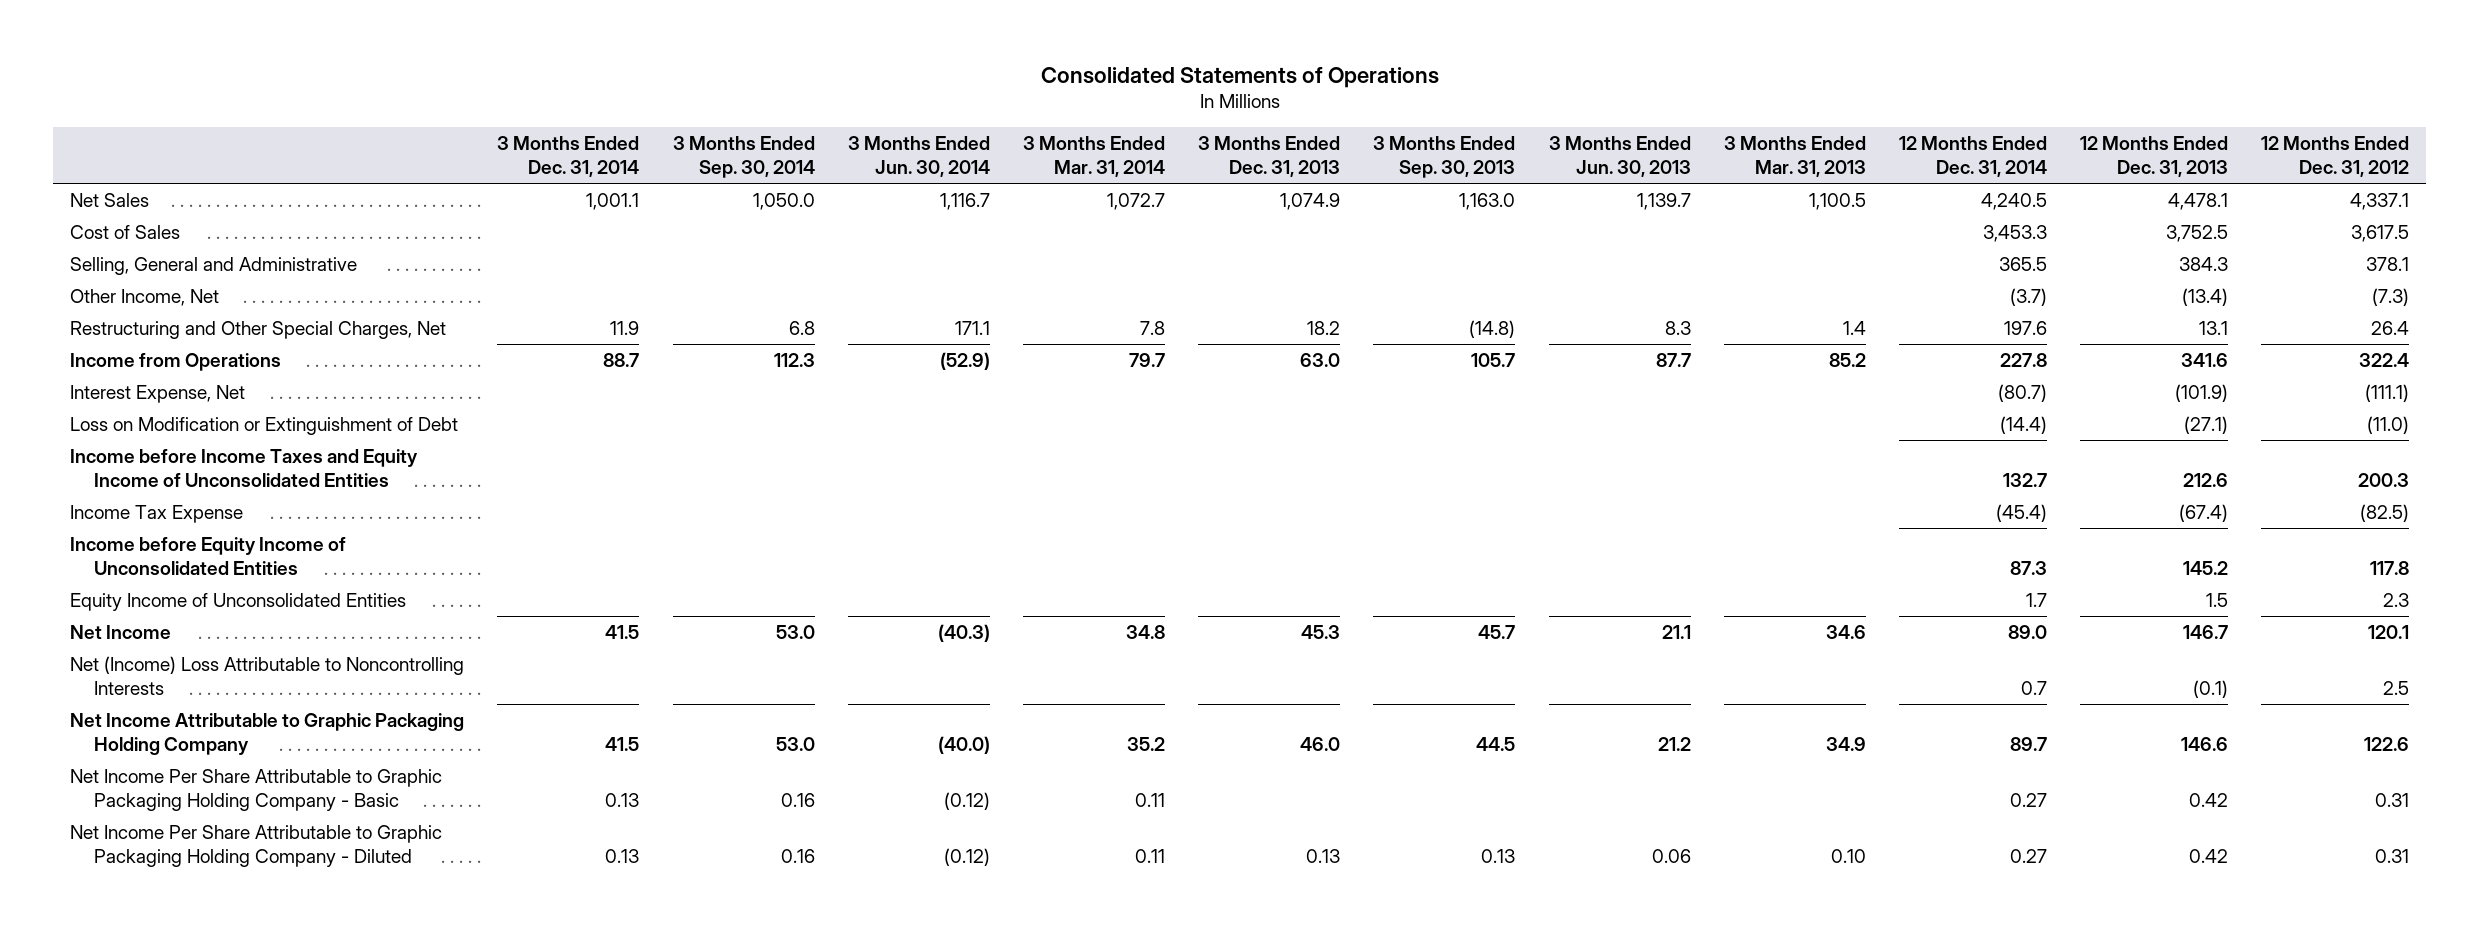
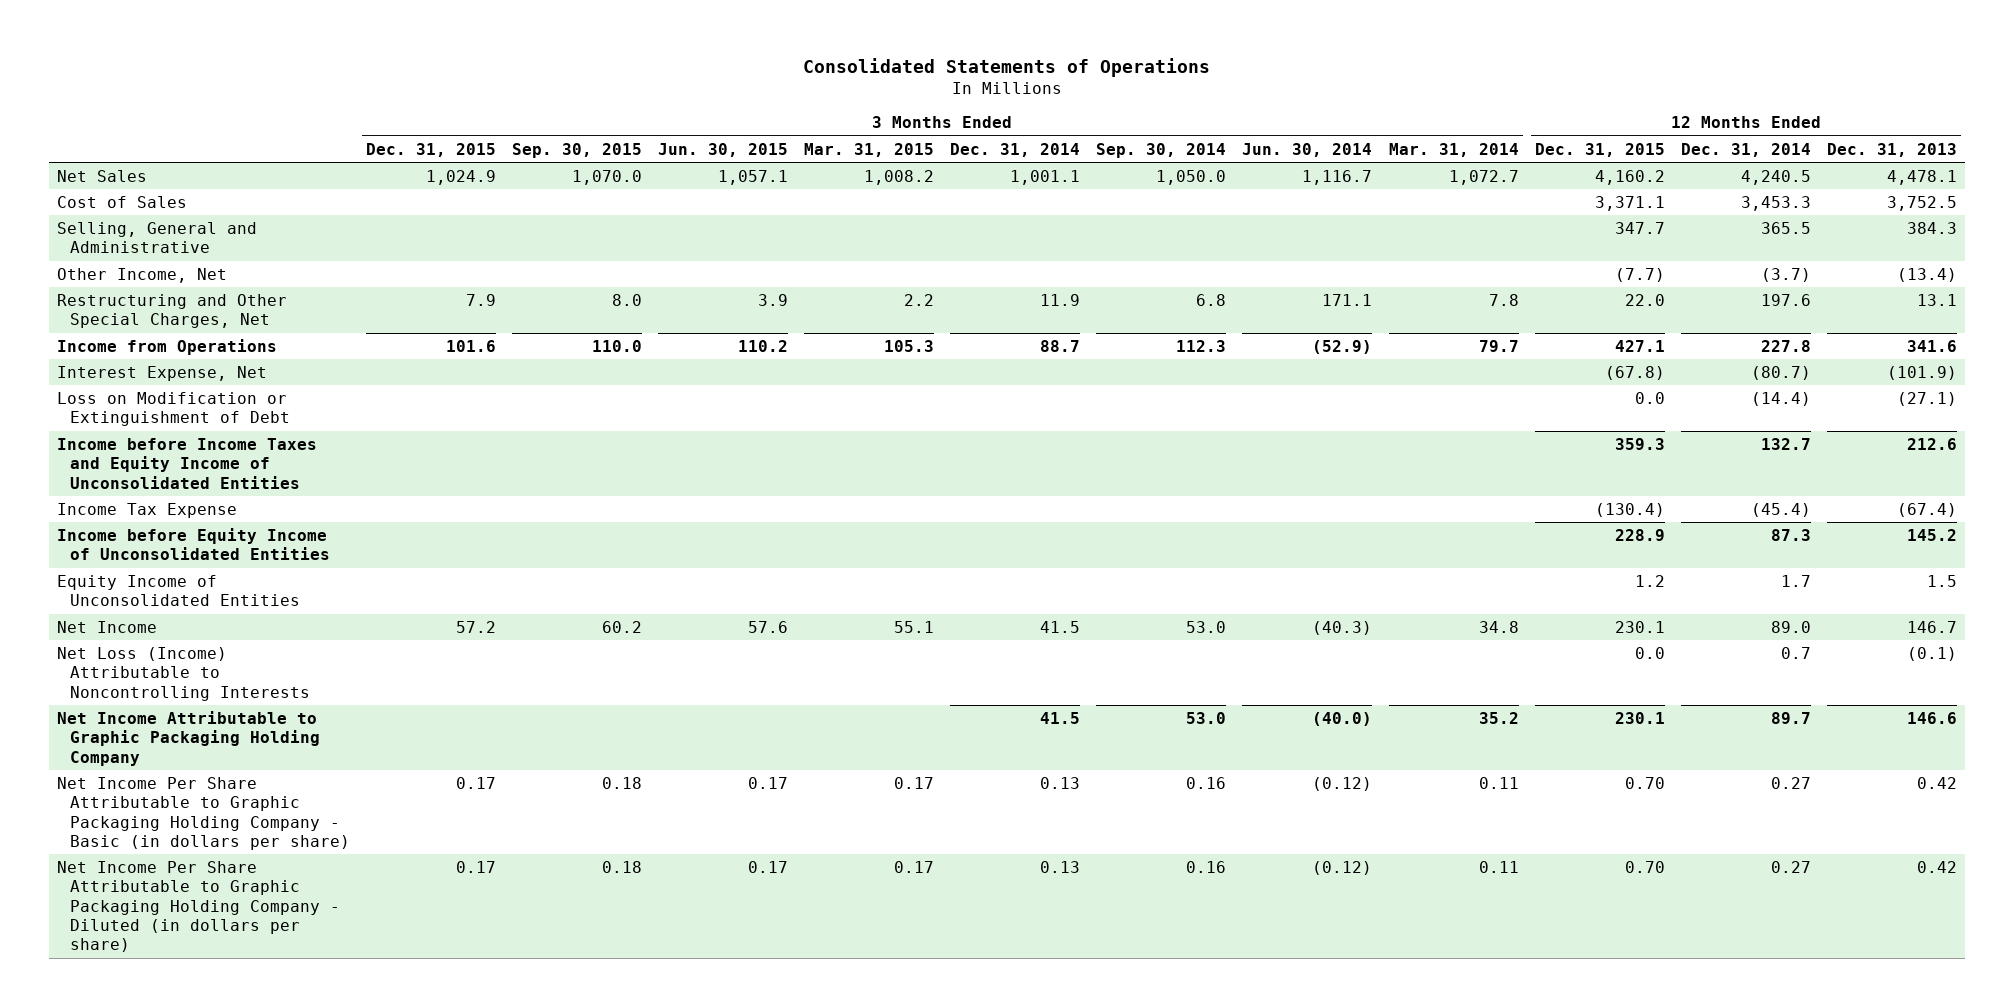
- | 3 Months Ended Dec. 31, 2014 | 3 Months Ended Sep. 30, 2014 | 3 Months Ended Jun. 30, 2014 | 3 Months Ended Mar. 31, 2014 | 3 Months Ended Dec. 31, 2013 | 3 Months Ended Sep. 30, 2013 | 3 Months Ended Jun. 30, 2013 | 3 Months Ended Mar. 31, 2013 | 12 Months Ended Dec. 31, 2014 | 12 Months Ended Dec. 31, 2013 | 12 Months Ended Dec. 31, 2012
+ | 3 Months Ended Dec. 31, 2015 | 3 Months Ended Sep. 30, 2015 | 3 Months Ended Jun. 30, 2015 | 3 Months Ended Mar. 31, 2015 | 3 Months Ended Dec. 31, 2014 | 3 Months Ended Sep. 30, 2014 | 3 Months Ended Jun. 30, 2014 | 3 Months Ended Mar. 31, 2014 | 12 Months Ended Dec. 31, 2015 | 12 Months Ended Dec. 31, 2014 | 12 Months Ended Dec. 31, 2013
- Net (Income) Loss Attributable to Noncontrolling Interests | | | | | | | | | 0.7 | (0.1) | 2.5
+ Net Loss (Income) Attributable to Noncontrolling Interests | | | | | | | | | 0.0 | 0.7 | (0.1)
- Net Income Per Share Attributable to Graphic Packaging Holding Company - Basic | 0.13 | 0.16 | (0.12) | 0.11 | | | | | 0.27 | 0.42 | 0.31
- Net Income Per Share Attributable to Graphic Packaging Holding Company - Diluted | 0.13 | 0.16 | (0.12) | 0.11 | 0.13 | 0.13 | 0.06 | 0.10 | 0.27 | 0.42 | 0.31
+ Net Income Per Share Attributable to Graphic Packaging Holding Company - Basic (in dollars per share) | 0.17 | 0.18 | 0.17 | 0.17 | 0.13 | 0.16 | (0.12) | 0.11 | 0.70 | 0.27 | 0.42
+ Net Income Per Share Attributable to Graphic Packaging Holding Company - Diluted (in dollars per share) | 0.17 | 0.18 | 0.17 | 0.17 | 0.13 | 0.16 | (0.12) | 0.11 | 0.70 | 0.27 | 0.42

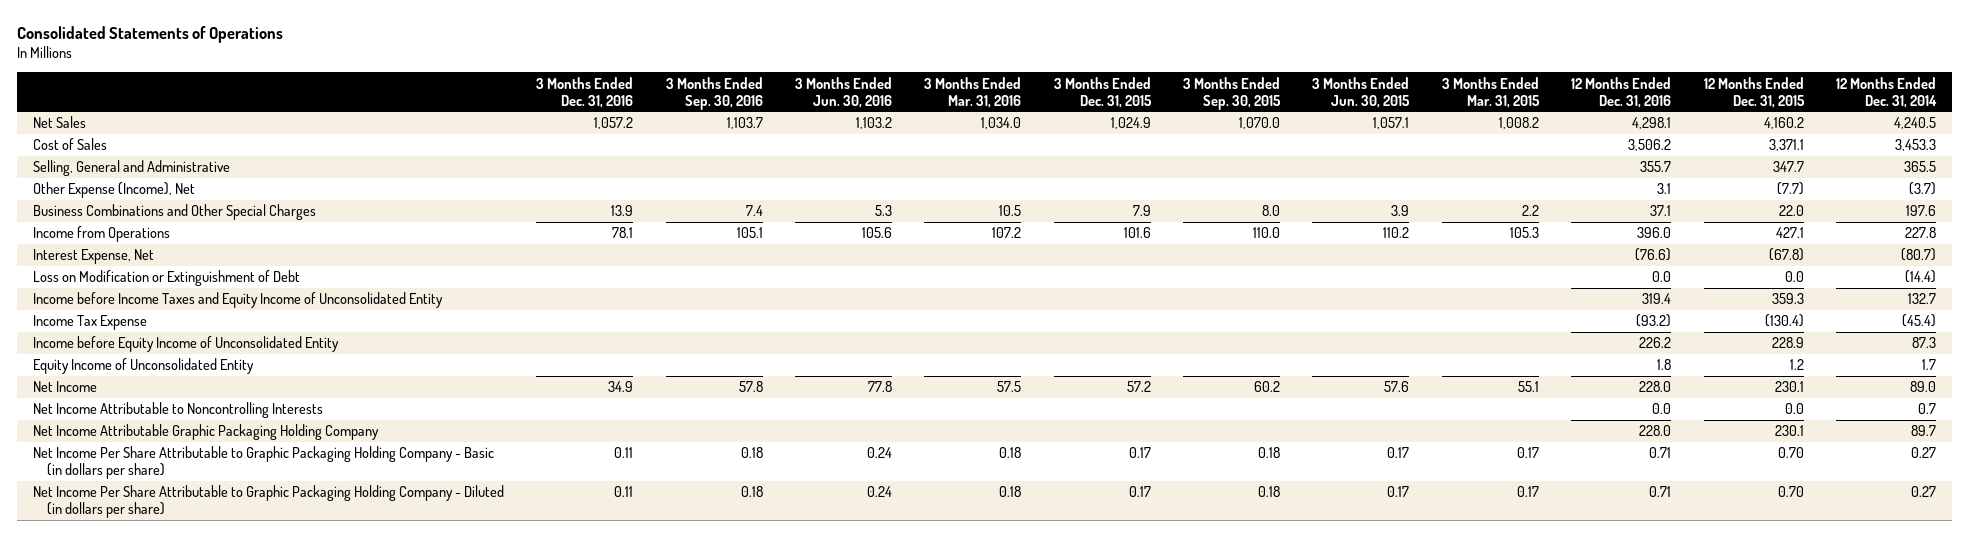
- | 3 Months Ended Dec. 31, 2015 | 3 Months Ended Sep. 30, 2015 | 3 Months Ended Jun. 30, 2015 | 3 Months Ended Mar. 31, 2015 | 3 Months Ended Dec. 31, 2014 | 3 Months Ended Sep. 30, 2014 | 3 Months Ended Jun. 30, 2014 | 3 Months Ended Mar. 31, 2014 | 12 Months Ended Dec. 31, 2015 | 12 Months Ended Dec. 31, 2014 | 12 Months Ended Dec. 31, 2013
+ | 3 Months Ended Dec. 31, 2016 | 3 Months Ended Sep. 30, 2016 | 3 Months Ended Jun. 30, 2016 | 3 Months Ended Mar. 31, 2016 | 3 Months Ended Dec. 31, 2015 | 3 Months Ended Sep. 30, 2015 | 3 Months Ended Jun. 30, 2015 | 3 Months Ended Mar. 31, 2015 | 12 Months Ended Dec. 31, 2016 | 12 Months Ended Dec. 31, 2015 | 12 Months Ended Dec. 31, 2014
- Other Income, Net | | | | | | | | | (7.7) | (3.7) | (13.4)
- Restructuring and Other Special Charges, Net | 7.9 | 8.0 | 3.9 | 2.2 | 11.9 | 6.8 | 171.1 | 7.8 | 22.0 | 197.6 | 13.1
+ Other Expense (Income), Net | | | | | | | | | 3.1 | (7.7) | (3.7)
+ Business Combinations and Other Special Charges | 13.9 | 7.4 | 5.3 | 10.5 | 7.9 | 8.0 | 3.9 | 2.2 | 37.1 | 22.0 | 197.6
- Income before Income Taxes and Equity Income of Unconsolidated Entities | | | | | | | | | 359.3 | 132.7 | 212.6
+ Income before Income Taxes and Equity Income of Unconsolidated Entity | | | | | | | | | 319.4 | 359.3 | 132.7
- Income before Equity Income of Unconsolidated Entities | | | | | | | | | 228.9 | 87.3 | 145.2
- Equity Income of Unconsolidated Entities | | | | | | | | | 1.2 | 1.7 | 1.5
+ Income before Equity Income of Unconsolidated Entity | | | | | | | | | 226.2 | 228.9 | 87.3
+ Equity Income of Unconsolidated Entity | | | | | | | | | 1.8 | 1.2 | 1.7
- Net Loss (Income) Attributable to Noncontrolling Interests | | | | | | | | | 0.0 | 0.7 | (0.1)
- Net Income Attributable to Graphic Packaging Holding Company | | | | | 41.5 | 53.0 | (40.0) | 35.2 | 230.1 | 89.7 | 146.6
+ Net Income Attributable to Noncontrolling Interests | | | | | | | | | 0.0 | 0.0 | 0.7
+ Net Income Attributable Graphic Packaging Holding Company | | | | | | | | | 228.0 | 230.1 | 89.7

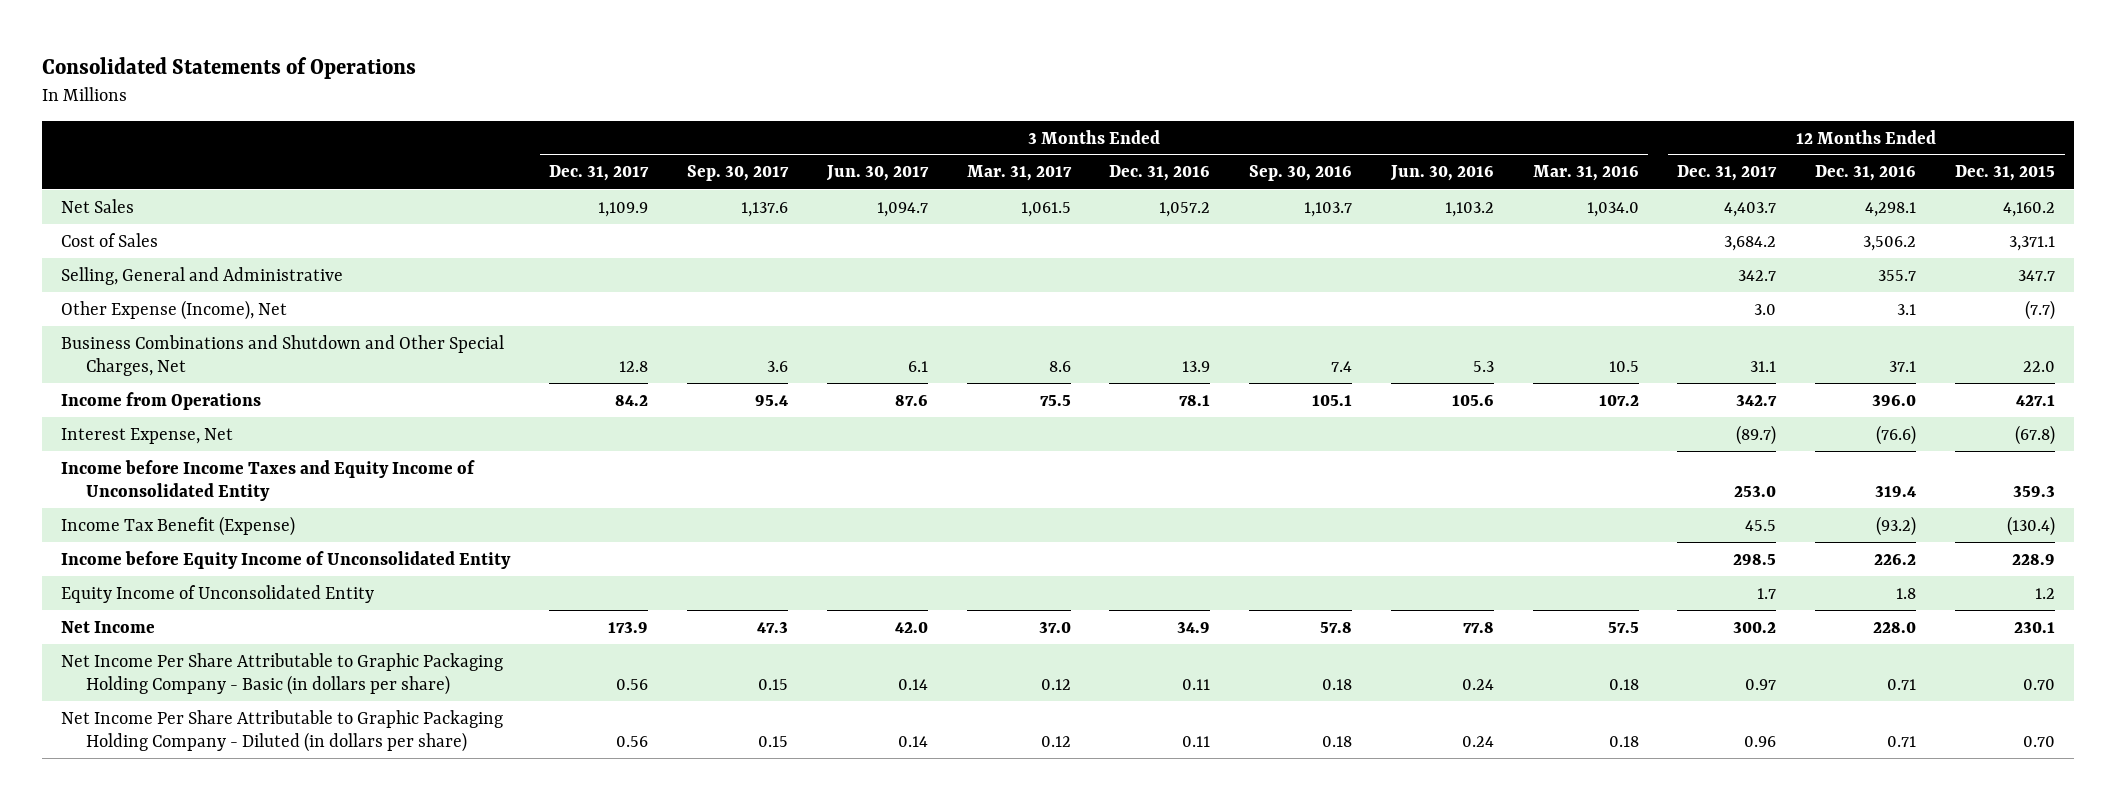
- | 3 Months Ended Dec. 31, 2016 | 3 Months Ended Sep. 30, 2016 | 3 Months Ended Jun. 30, 2016 | 3 Months Ended Mar. 31, 2016 | 3 Months Ended Dec. 31, 2015 | 3 Months Ended Sep. 30, 2015 | 3 Months Ended Jun. 30, 2015 | 3 Months Ended Mar. 31, 2015 | 12 Months Ended Dec. 31, 2016 | 12 Months Ended Dec. 31, 2015 | 12 Months Ended Dec. 31, 2014
+ | 3 Months Ended Dec. 31, 2017 | 3 Months Ended Sep. 30, 2017 | 3 Months Ended Jun. 30, 2017 | 3 Months Ended Mar. 31, 2017 | 3 Months Ended Dec. 31, 2016 | 3 Months Ended Sep. 30, 2016 | 3 Months Ended Jun. 30, 2016 | 3 Months Ended Mar. 31, 2016 | 12 Months Ended Dec. 31, 2017 | 12 Months Ended Dec. 31, 2016 | 12 Months Ended Dec. 31, 2015
- Business Combinations and Other Special Charges | 13.9 | 7.4 | 5.3 | 10.5 | 7.9 | 8.0 | 3.9 | 2.2 | 37.1 | 22.0 | 197.6
+ Business Combinations and Shutdown and Other Special Charges, Net | 12.8 | 3.6 | 6.1 | 8.6 | 13.9 | 7.4 | 5.3 | 10.5 | 31.1 | 37.1 | 22.0
- Loss on Modification or Extinguishment of Debt | | | | | | | | | 0.0 | 0.0 | (14.4)
- Income Tax Expense | | | | | | | | | (93.2) | (130.4) | (45.4)
+ Income Tax Benefit (Expense) | | | | | | | | | 45.5 | (93.2) | (130.4)
- Net Income Attributable to Noncontrolling Interests | | | | | | | | | 0.0 | 0.0 | 0.7
- Net Income Attributable Graphic Packaging Holding Company | | | | | | | | | 228.0 | 230.1 | 89.7

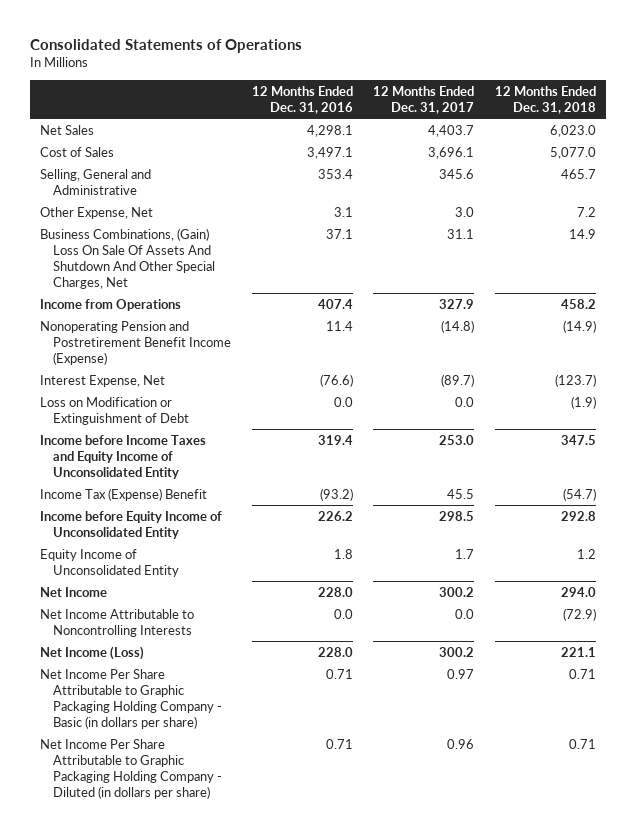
- | 3 Months Ended Dec. 31, 2017 | 3 Months Ended Sep. 30, 2017 | 3 Months Ended Jun. 30, 2017 | 3 Months Ended Mar. 31, 2017 | 3 Months Ended Dec. 31, 2016 | 3 Months Ended Sep. 30, 2016 | 3 Months Ended Jun. 30, 2016 | 3 Months Ended Mar. 31, 2016 | 12 Months Ended Dec. 31, 2017 | 12 Months Ended Dec. 31, 2016 | 12 Months Ended Dec. 31, 2015
+ | 12 Months Ended Dec. 31, 2016 | 12 Months Ended Dec. 31, 2017 | 12 Months Ended Dec. 31, 2018
- Cost of Sales | | | | | | | | | 3,684.2 | 3,506.2 | 3,371.1
- Selling, General and Administrative | | | | | | | | | 342.7 | 355.7 | 347.7
- Other Expense (Income), Net | | | | | | | | | 3.0 | 3.1 | (7.7)
- Business Combinations and Shutdown and Other Special Charges, Net | 12.8 | 3.6 | 6.1 | 8.6 | 13.9 | 7.4 | 5.3 | 10.5 | 31.1 | 37.1 | 22.0
- Income from Operations | 84.2 | 95.4 | 87.6 | 75.5 | 78.1 | 105.1 | 105.6 | 107.2 | 342.7 | 396.0 | 427.1
+ Cost of Sales | 3,497.1 | 3,696.1 | 5,077.0
+ Selling, General and Administrative | 353.4 | 345.6 | 465.7
+ Other Expense, Net | 3.1 | 3.0 | 7.2
+ Business Combinations, (Gain) Loss On Sale Of Assets And Shutdown And Other Special Charges, Net | 37.1 | 31.1 | 14.9
+ Income from Operations | 407.4 | 327.9 | 458.2
+ Nonoperating Pension and Postretirement Benefit Income (Expense) | 11.4 | (14.8) | (14.9)
+ Loss on Modification or Extinguishment of Debt | 0.0 | 0.0 | (1.9)
- Income Tax Benefit (Expense) | | | | | | | | | 45.5 | (93.2) | (130.4)
+ Income Tax (Expense) Benefit | (93.2) | 45.5 | (54.7)
+ Net Income Attributable to Noncontrolling Interests | 0.0 | 0.0 | (72.9)
+ Net Income (Loss) | 228.0 | 300.2 | 221.1

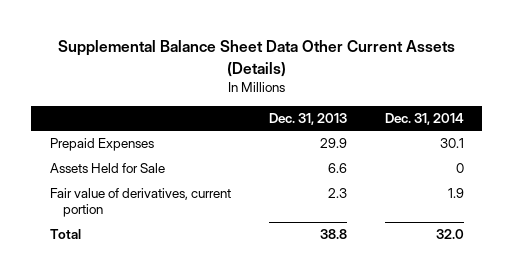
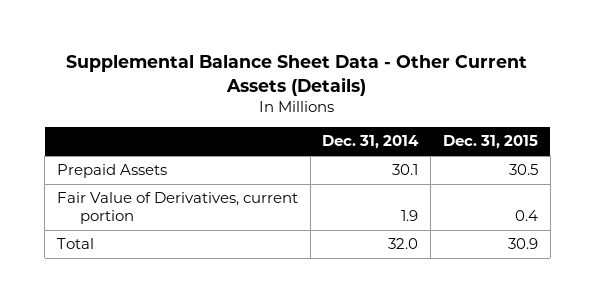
- Supplemental Balance Sheet Data Other Current Assets (Details)
+ Supplemental Balance Sheet Data - Other Current Assets (Details)
- | Dec. 31, 2013 | Dec. 31, 2014
+ | Dec. 31, 2014 | Dec. 31, 2015
- Prepaid Expenses | 29.9 | 30.1
- Assets Held for Sale | 6.6 | 0
- Fair value of derivatives, current portion | 2.3 | 1.9
+ Prepaid Assets | 30.1 | 30.5
+ Fair Value of Derivatives, current portion | 1.9 | 0.4

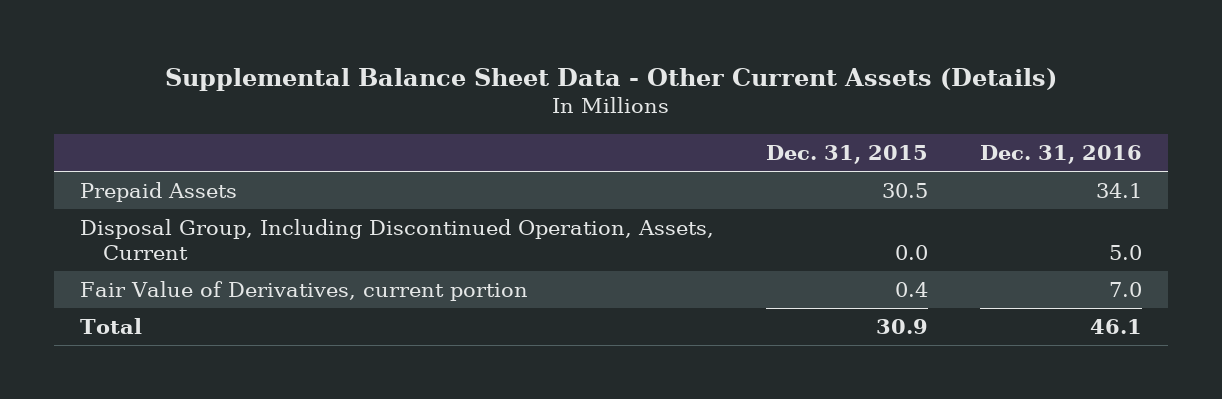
- | Dec. 31, 2014 | Dec. 31, 2015
+ | Dec. 31, 2015 | Dec. 31, 2016
+ Disposal Group, Including Discontinued Operation, Assets, Current | 0.0 | 5.0

